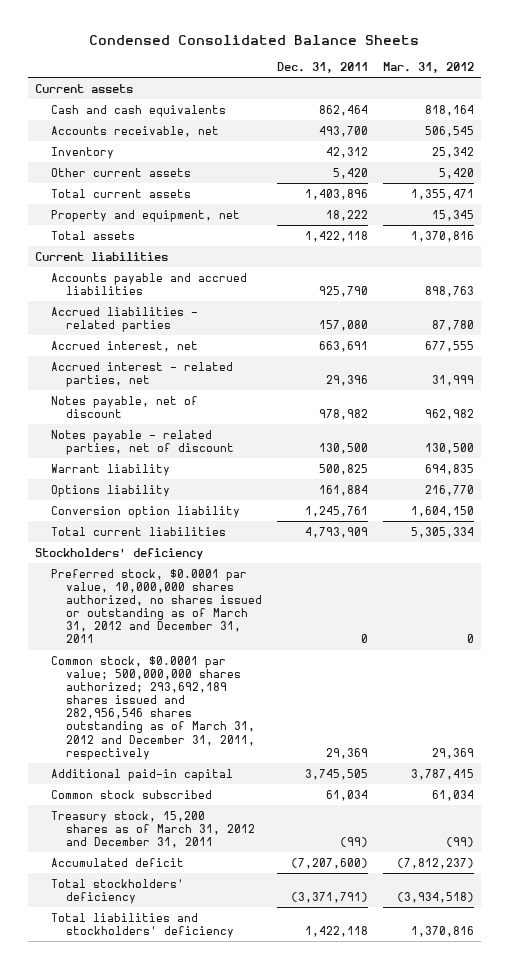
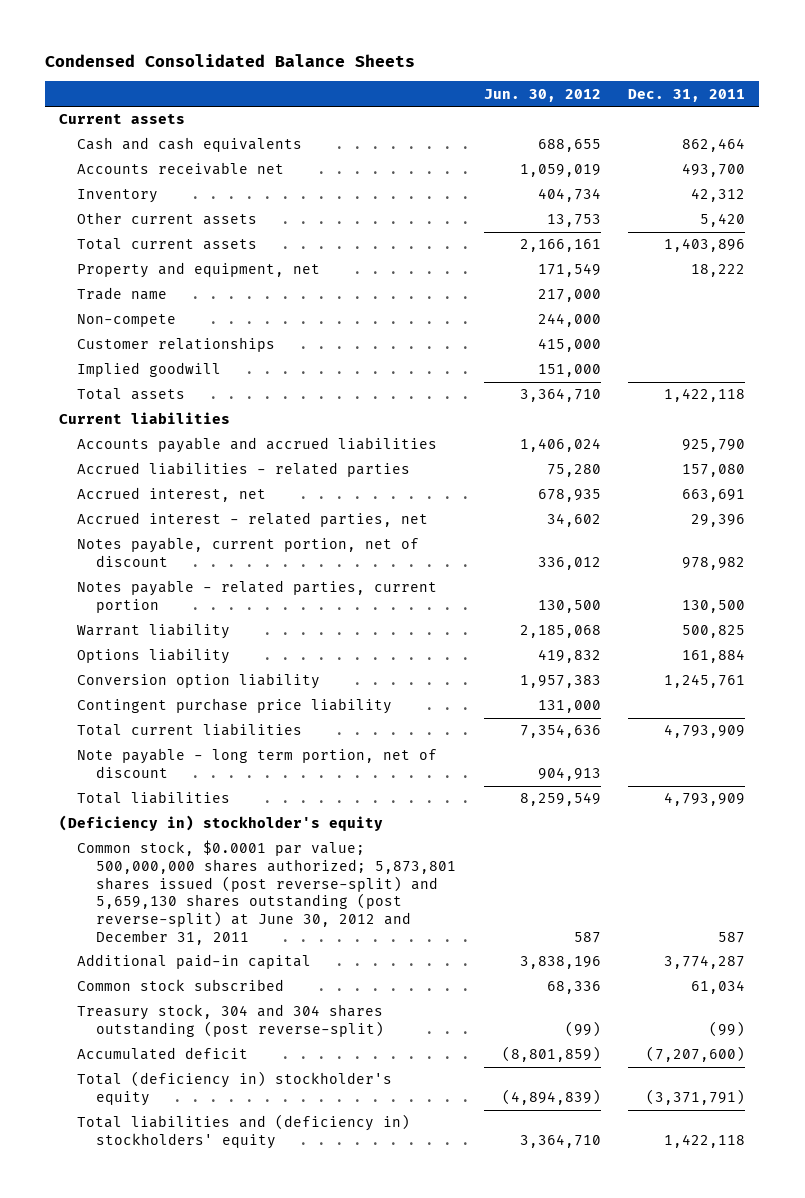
- | Dec. 31, 2011 | Mar. 31, 2012
+ | Jun. 30, 2012 | Dec. 31, 2011
- Accounts receivable, net | 493,700 | 506,545
+ Accounts receivable net | 1,059,019 | 493,700
+ Trade name | 217,000 |
+ Non-compete | 244,000 |
+ Customer relationships | 415,000 |
+ Implied goodwill | 151,000 |
- Notes payable, net of discount | 978,982 | 962,982
- Notes payable - related parties, net of discount | 130,500 | 130,500
+ Notes payable, current portion, net of discount | 336,012 | 978,982
+ Notes payable - related parties, current portion | 130,500 | 130,500
+ Contingent purchase price liability | 131,000 |
- Stockholders' deficiency
- Preferred stock, $0.0001 par value, 10,000,000 shares authorized, no shares issued or outstanding as of March 31, 2012 and December 31, 2011 | 0 | 0
- Common stock, $0.0001 par value; 500,000,000 shares authorized; 293,692,189 shares issued and 282,956,546 shares outstanding as of March 31, 2012 and December 31, 2011, respectively | 29,369 | 29,369
- Additional paid-in capital | 3,745,505 | 3,787,415
+ Note payable - long term portion, net of discount | 904,913 |
+ Total liabilities | 8,259,549 | 4,793,909
+ (Deficiency in) stockholder's equity
+ Common stock, $0.0001 par value; 500,000,000 shares authorized; 5,873,801 shares issued (post reverse-split) and 5,659,130 shares outstanding (post reverse-split) at June 30, 2012 and December 31, 2011 | 587 | 587
+ Additional paid-in capital | 3,838,196 | 3,774,287
- Treasury stock, 15,200 shares as of March 31, 2012 and December 31, 2011 | (99) | (99)
+ Treasury stock, 304 and 304 shares outstanding (post reverse-split) | (99) | (99)
- Total stockholders' deficiency | (3,371,791) | (3,934,518)
- Total liabilities and stockholders' deficiency | 1,422,118 | 1,370,816
+ Total (deficiency in) stockholder's equity | (4,894,839) | (3,371,791)
+ Total liabilities and (deficiency in) stockholders' equity | 3,364,710 | 1,422,118

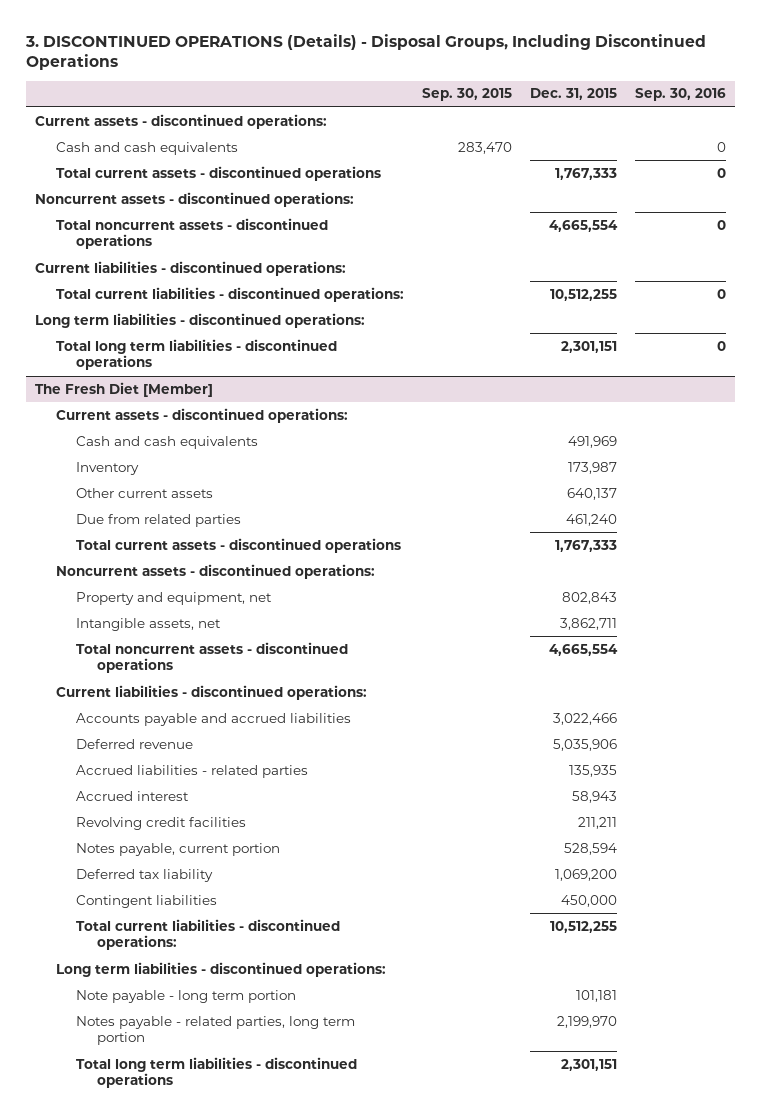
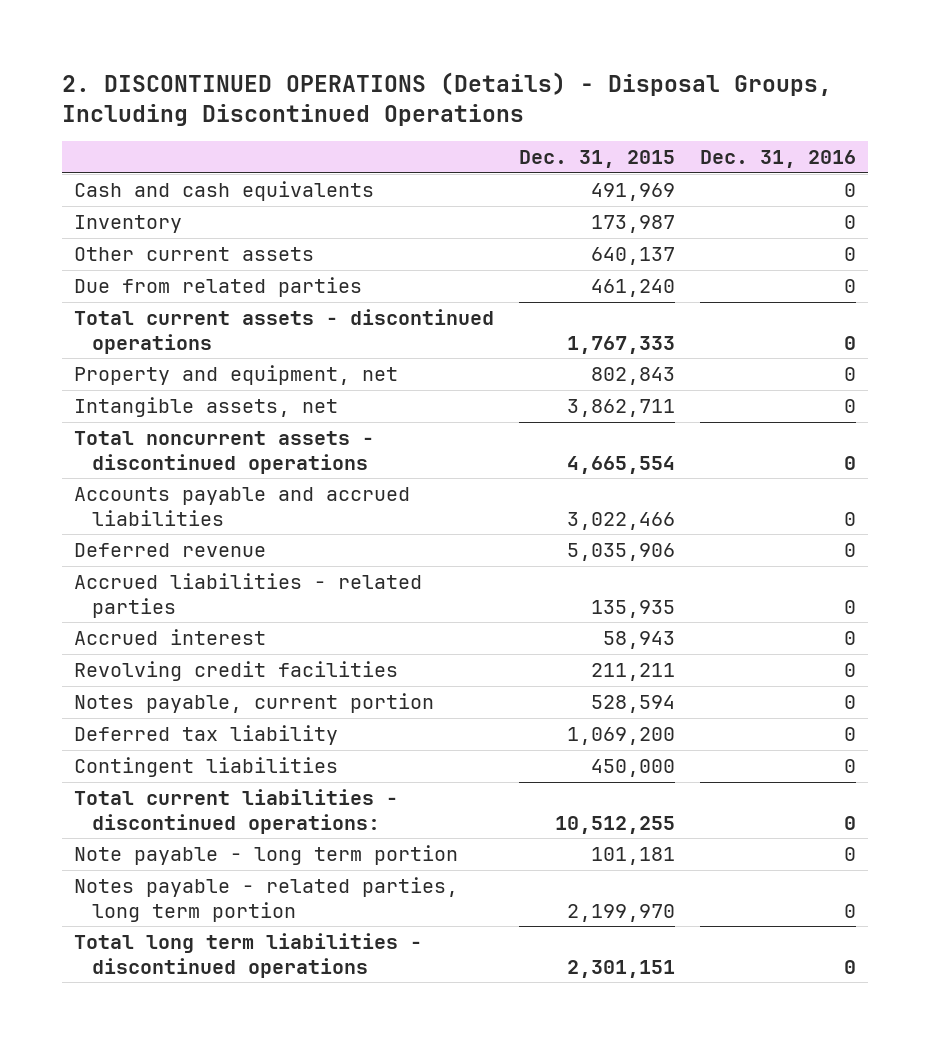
- 3. DISCONTINUED OPERATIONS (Details) - Disposal Groups, Including Discontinued Operations
+ 2. DISCONTINUED OPERATIONS (Details) - Disposal Groups, Including Discontinued Operations
- | Sep. 30, 2015 | Dec. 31, 2015 | Sep. 30, 2016
+ | Dec. 31, 2015 | Dec. 31, 2016
- Current assets - discontinued operations:
- Cash and cash equivalents | 283,470 | | 0
- Total current assets - discontinued operations | | 1,767,333 | 0
- Noncurrent assets - discontinued operations:
- Total noncurrent assets - discontinued operations | | 4,665,554 | 0
- Current liabilities - discontinued operations:
- Total current liabilities - discontinued operations: | | 10,512,255 | 0
- Long term liabilities - discontinued operations:
- Total long term liabilities - discontinued operations | | 2,301,151 | 0
- The Fresh Diet [Member]
- Current assets - discontinued operations:
- Noncurrent assets - discontinued operations:
- Current liabilities - discontinued operations:
- Long term liabilities - discontinued operations:

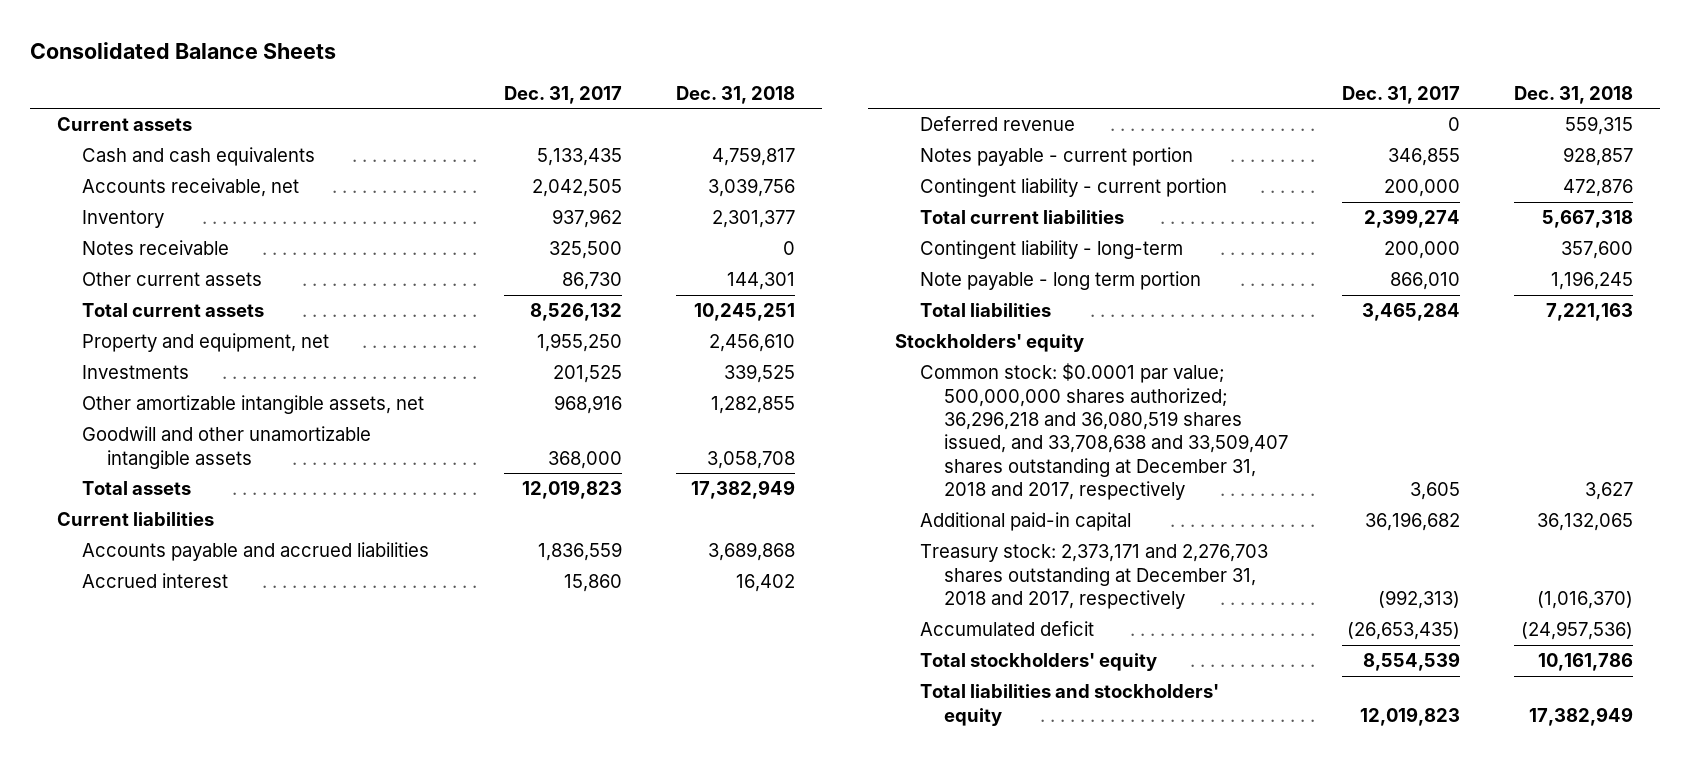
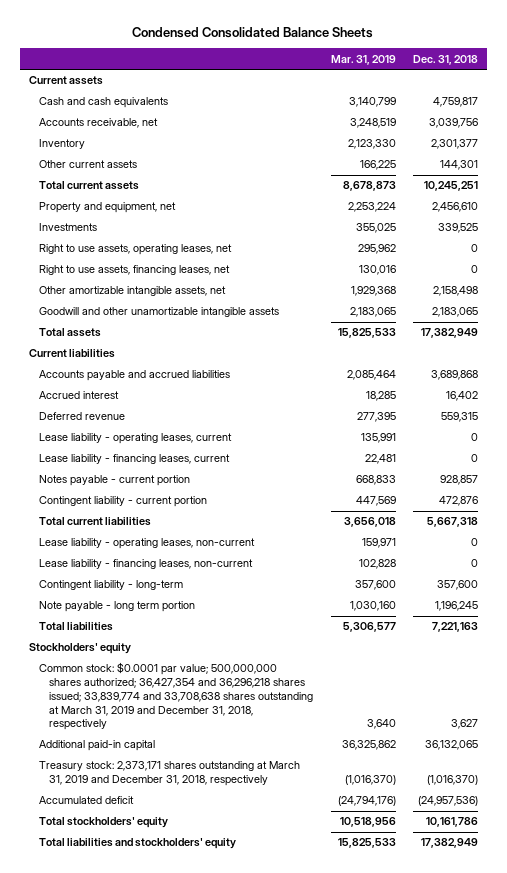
- Consolidated Balance Sheets
+ Condensed Consolidated Balance Sheets
- | Dec. 31, 2017 | Dec. 31, 2018
+ | Mar. 31, 2019 | Dec. 31, 2018
- Notes receivable | 325,500 | 0
- Other amortizable intangible assets, net | 968,916 | 1,282,855
- Goodwill and other unamortizable intangible assets | 368,000 | 3,058,708
+ Right to use assets, operating leases, net | 295,962 | 0
+ Right to use assets, financing leases, net | 130,016 | 0
+ Other amortizable intangible assets, net | 1,929,368 | 2,158,498
+ Goodwill and other unamortizable intangible assets | 2,183,065 | 2,183,065
+ Lease liability - operating leases, current | 135,991 | 0
+ Lease liability - financing leases, current | 22,481 | 0
+ Lease liability - operating leases, non-current | 159,971 | 0
+ Lease liability - financing leases, non-current | 102,828 | 0
- Common stock: $0.0001 par value; 500,000,000 shares authorized; 36,296,218 and 36,080,519 shares issued, and 33,708,638 and 33,509,407 shares outstanding at December 31, 2018 and 2017, respectively | 3,605 | 3,627
+ Common stock: $0.0001 par value; 500,000,000 shares authorized; 36,427,354 and 36,296,218 shares issued; 33,839,774 and 33,708,638 shares outstanding at March 31, 2019 and December 31, 2018, respectively | 3,640 | 3,627
- Treasury stock: 2,373,171 and 2,276,703 shares outstanding at December 31, 2018 and 2017, respectively | (992,313) | (1,016,370)
+ Treasury stock: 2,373,171 shares outstanding at March 31, 2019 and December 31, 2018, respectively | (1,016,370) | (1,016,370)

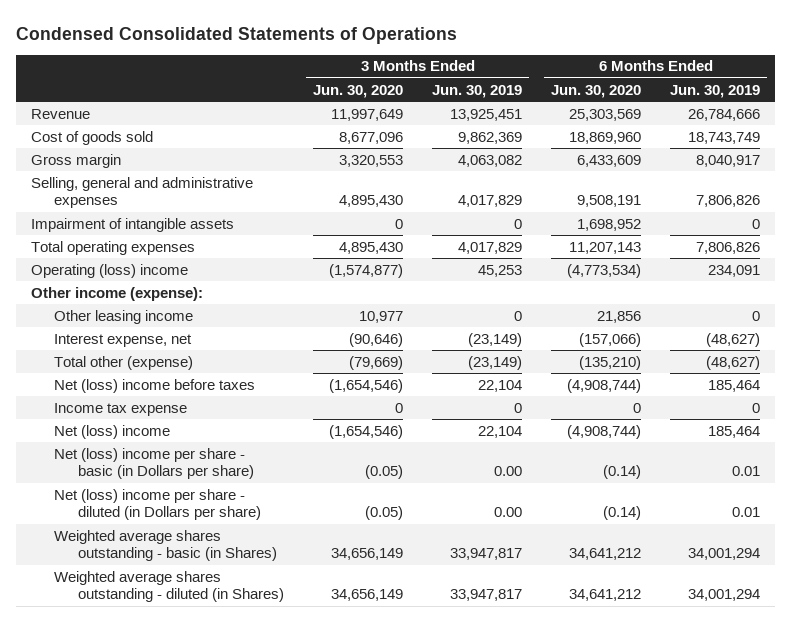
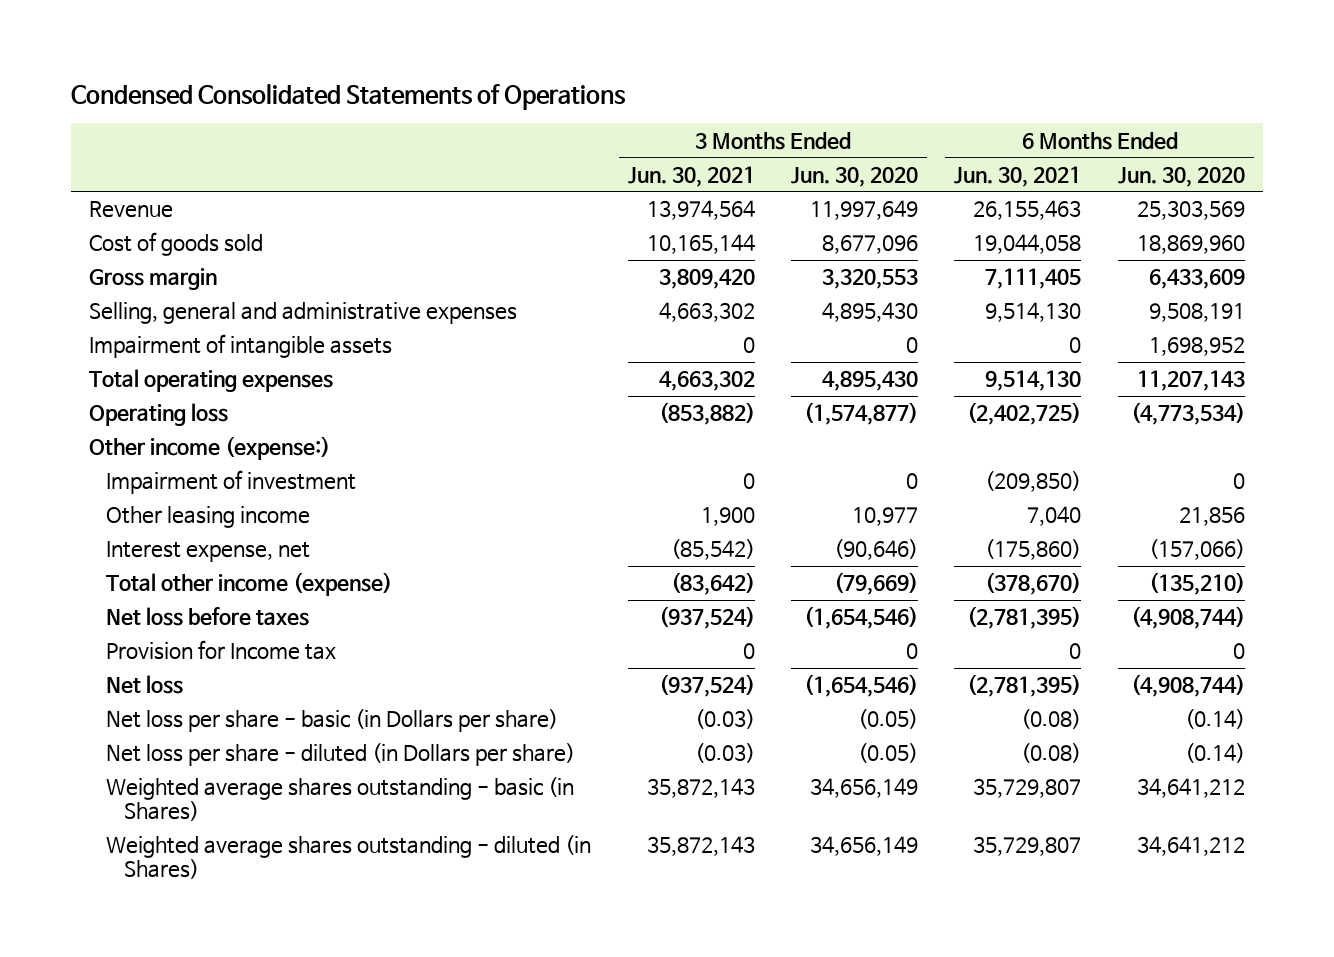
- | 3 Months Ended Jun. 30, 2020 | 3 Months Ended Jun. 30, 2019 | 6 Months Ended Jun. 30, 2020 | 6 Months Ended Jun. 30, 2019
+ | 3 Months Ended Jun. 30, 2021 | 3 Months Ended Jun. 30, 2020 | 6 Months Ended Jun. 30, 2021 | 6 Months Ended Jun. 30, 2020
- Operating (loss) income | (1,574,877) | 45,253 | (4,773,534) | 234,091
- Other income (expense):
+ Operating loss | (853,882) | (1,574,877) | (2,402,725) | (4,773,534)
+ Other income (expense:)
+ Impairment of investment | 0 | 0 | (209,850) | 0
- Total other (expense) | (79,669) | (23,149) | (135,210) | (48,627)
- Net (loss) income before taxes | (1,654,546) | 22,104 | (4,908,744) | 185,464
- Income tax expense | 0 | 0 | 0 | 0
- Net (loss) income | (1,654,546) | 22,104 | (4,908,744) | 185,464
- Net (loss) income per share - basic (in Dollars per share) | (0.05) | 0.00 | (0.14) | 0.01
- Net (loss) income per share - diluted (in Dollars per share) | (0.05) | 0.00 | (0.14) | 0.01
+ Total other income (expense) | (83,642) | (79,669) | (378,670) | (135,210)
+ Net loss before taxes | (937,524) | (1,654,546) | (2,781,395) | (4,908,744)
+ Provision for Income tax | 0 | 0 | 0 | 0
+ Net loss | (937,524) | (1,654,546) | (2,781,395) | (4,908,744)
+ Net loss per share - basic (in Dollars per share) | (0.03) | (0.05) | (0.08) | (0.14)
+ Net loss per share - diluted (in Dollars per share) | (0.03) | (0.05) | (0.08) | (0.14)

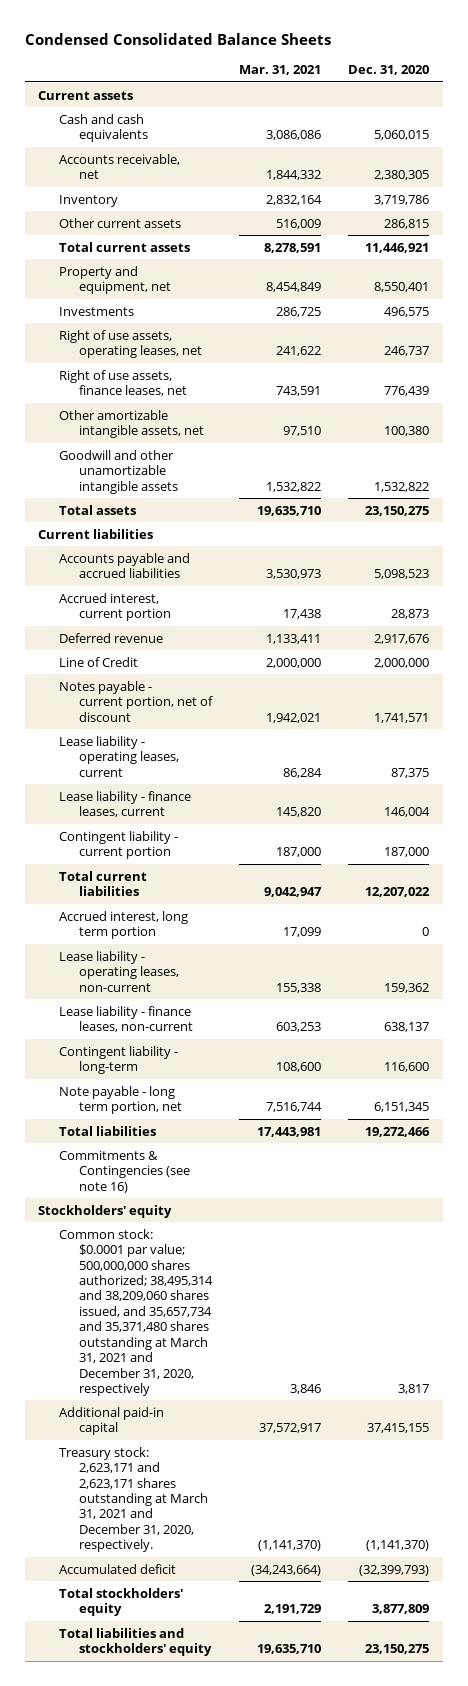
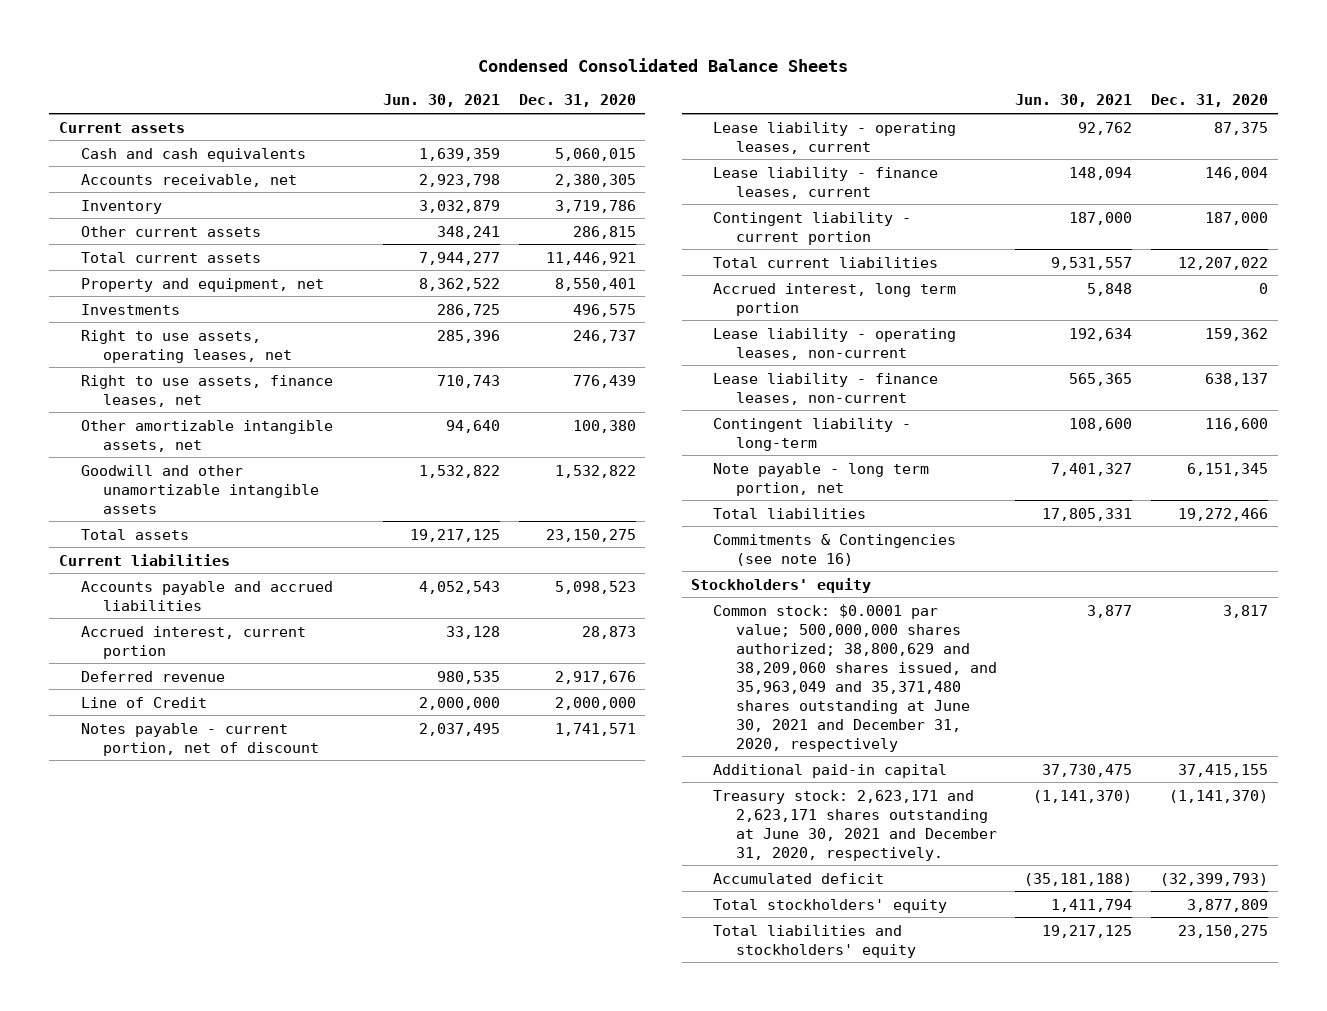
- | Mar. 31, 2021 | Dec. 31, 2020
+ | Jun. 30, 2021 | Dec. 31, 2020
- Right of use assets, operating leases, net | 241,622 | 246,737
- Right of use assets, finance leases, net | 743,591 | 776,439
+ Right to use assets, operating leases, net | 285,396 | 246,737
+ Right to use assets, finance leases, net | 710,743 | 776,439
- Common stock: $0.0001 par value; 500,000,000 shares authorized; 38,495,314 and 38,209,060 shares issued, and 35,657,734 and 35,371,480 shares outstanding at March 31, 2021 and December 31, 2020, respectively | 3,846 | 3,817
+ Common stock: $0.0001 par value; 500,000,000 shares authorized; 38,800,629 and 38,209,060 shares issued, and 35,963,049 and 35,371,480 shares outstanding at June 30, 2021 and December 31, 2020, respectively | 3,877 | 3,817
- Treasury stock: 2,623,171 and 2,623,171 shares outstanding at March 31, 2021 and December 31, 2020, respectively. | (1,141,370) | (1,141,370)
+ Treasury stock: 2,623,171 and 2,623,171 shares outstanding at June 30, 2021 and December 31, 2020, respectively. | (1,141,370) | (1,141,370)

